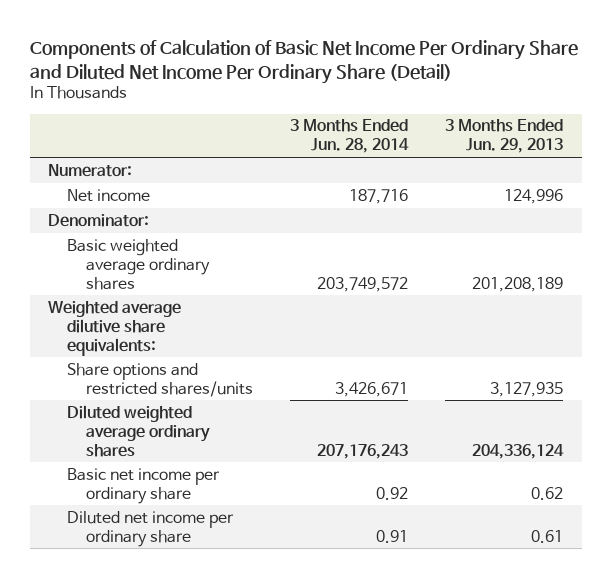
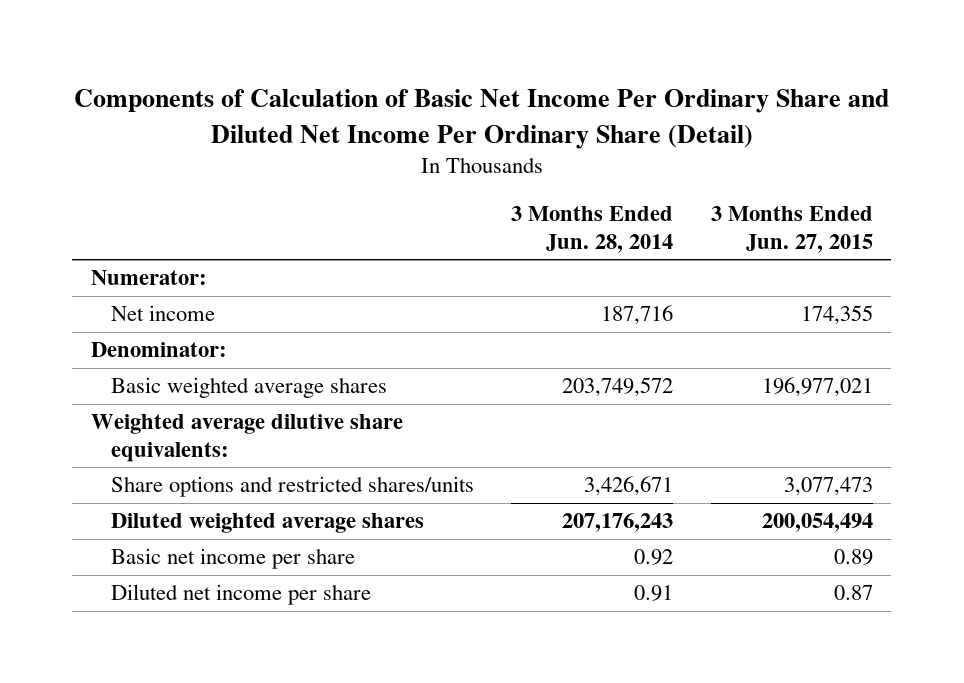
- | 3 Months Ended Jun. 28, 2014 | 3 Months Ended Jun. 29, 2013
+ | 3 Months Ended Jun. 28, 2014 | 3 Months Ended Jun. 27, 2015
- Basic weighted average ordinary shares | 203,749,572 | 201,208,189
+ Basic weighted average shares | 203,749,572 | 196,977,021
- Diluted weighted average ordinary shares | 207,176,243 | 204,336,124
- Basic net income per ordinary share | 0.92 | 0.62
- Diluted net income per ordinary share | 0.91 | 0.61
+ Diluted weighted average shares | 207,176,243 | 200,054,494
+ Basic net income per share | 0.92 | 0.89
+ Diluted net income per share | 0.91 | 0.87

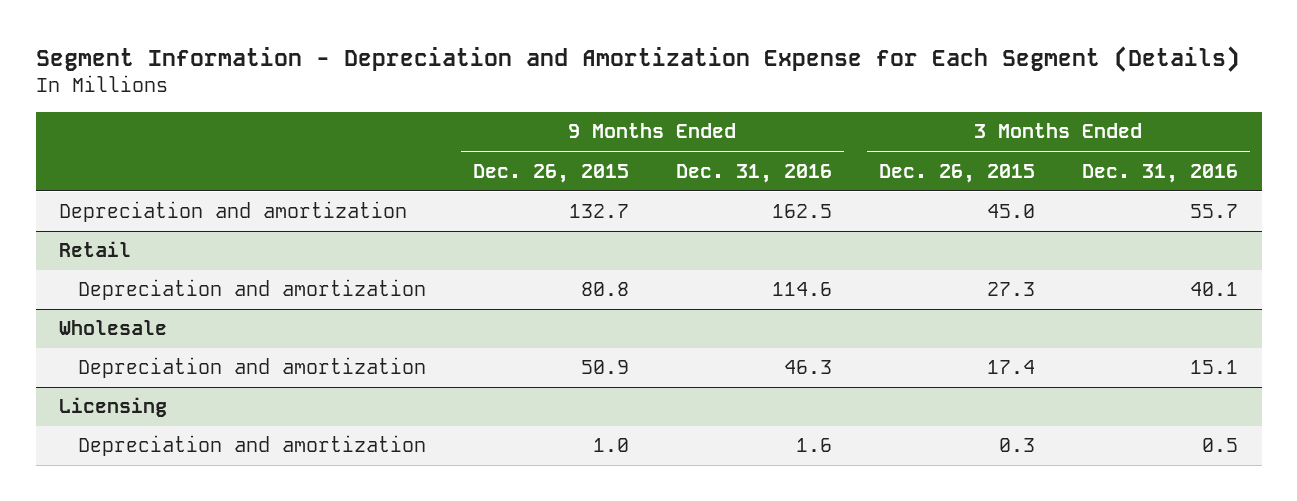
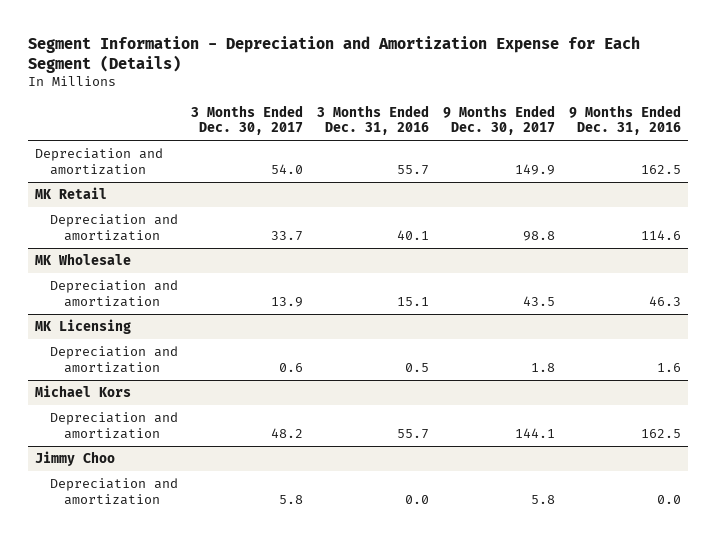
- | 9 Months Ended Dec. 26, 2015 | 9 Months Ended Dec. 31, 2016 | 3 Months Ended Dec. 26, 2015 | 3 Months Ended Dec. 31, 2016
+ | 3 Months Ended Dec. 30, 2017 | 3 Months Ended Dec. 31, 2016 | 9 Months Ended Dec. 30, 2017 | 9 Months Ended Dec. 31, 2016
- Retail
+ MK Retail
- Wholesale
+ MK Wholesale
- Licensing
+ MK Licensing
+ Michael Kors
+ Depreciation and amortization | 48.2 | 55.7 | 144.1 | 162.5
+ Jimmy Choo
+ Depreciation and amortization | 5.8 | 0.0 | 5.8 | 0.0

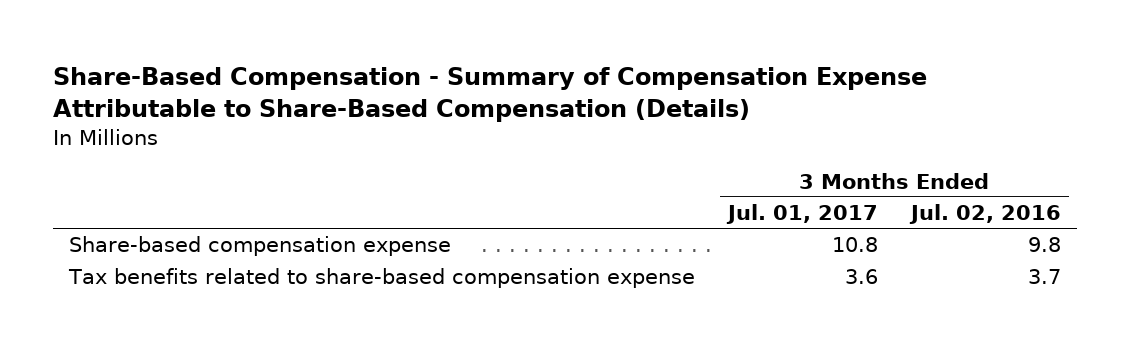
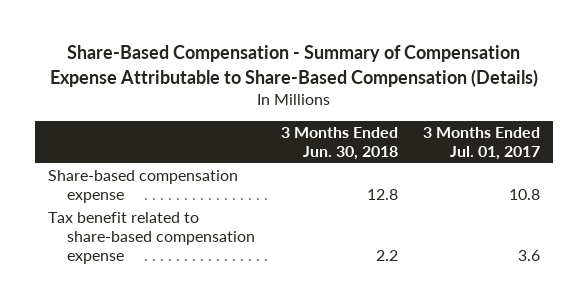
- | 3 Months Ended Jul. 01, 2017 | 3 Months Ended Jul. 02, 2016
+ | 3 Months Ended Jun. 30, 2018 | 3 Months Ended Jul. 01, 2017
- Tax benefits related to share-based compensation expense | 3.6 | 3.7
+ Tax benefit related to share-based compensation expense | 2.2 | 3.6

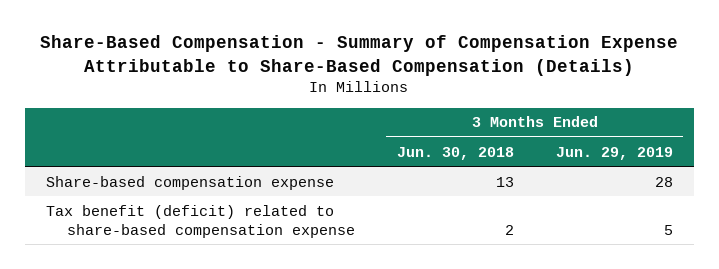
- | 3 Months Ended Jun. 30, 2018 | 3 Months Ended Jul. 01, 2017
+ | 3 Months Ended Jun. 30, 2018 | 3 Months Ended Jun. 29, 2019
- Share-based compensation expense | 12.8 | 10.8
- Tax benefit related to share-based compensation expense | 2.2 | 3.6
+ Share-based compensation expense | 13 | 28
+ Tax benefit (deficit) related to share-based compensation expense | 2 | 5

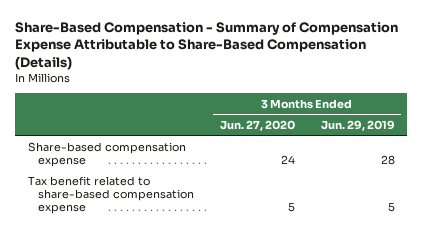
- | 3 Months Ended Jun. 30, 2018 | 3 Months Ended Jun. 29, 2019
+ | 3 Months Ended Jun. 27, 2020 | 3 Months Ended Jun. 29, 2019
- Tax benefit (deficit) related to share-based compensation expense | 2 | 5
+ Tax benefit related to share-based compensation expense | 5 | 5

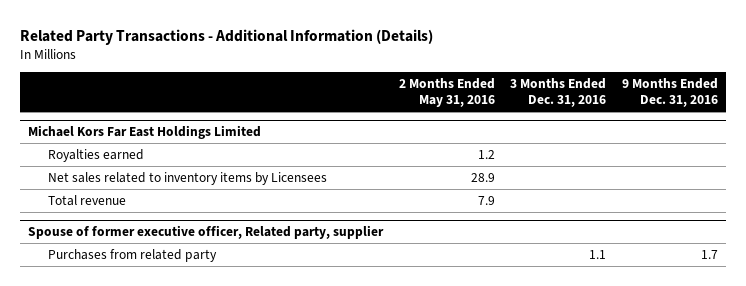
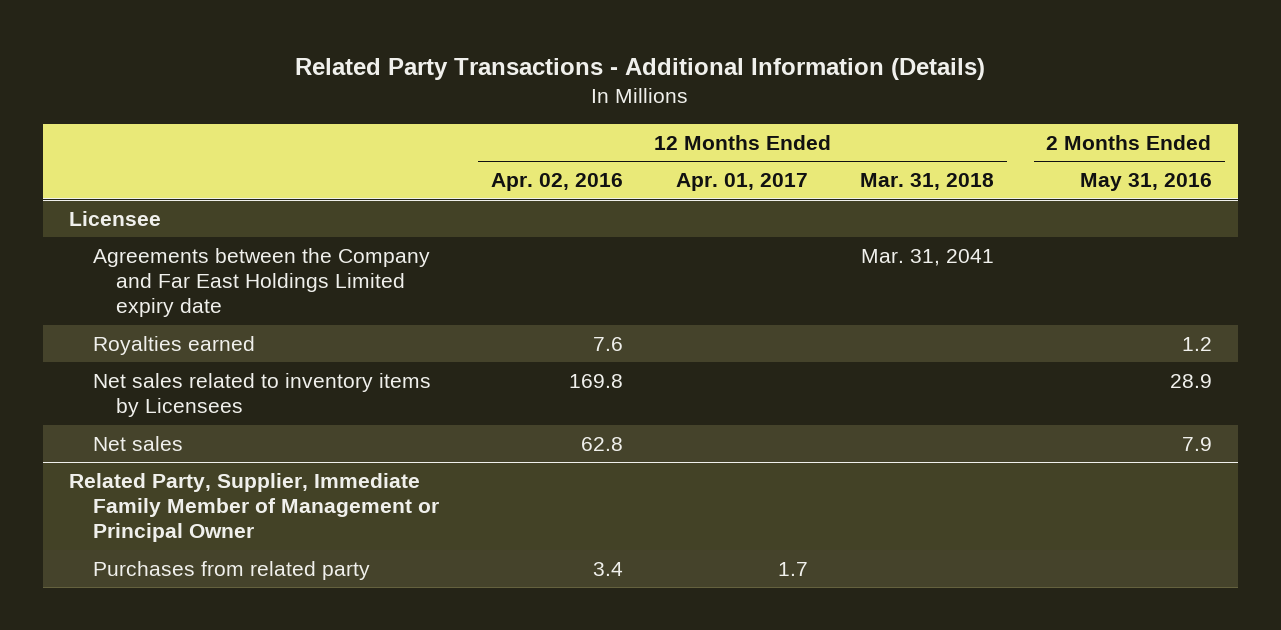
- | 2 Months Ended May 31, 2016 | 3 Months Ended Dec. 31, 2016 | 9 Months Ended Dec. 31, 2016
+ | 12 Months Ended Apr. 02, 2016 | 12 Months Ended Apr. 01, 2017 | 12 Months Ended Mar. 31, 2018 | 2 Months Ended May 31, 2016
- Michael Kors Far East Holdings Limited
+ Licensee
+ Agreements between the Company and Far East Holdings Limited expiry date | | | Mar. 31, 2041 |
- Total revenue | 7.9 | |
- Spouse of former executive officer, Related party, supplier
+ Net sales | 62.8 | | | 7.9
+ Related Party, Supplier, Immediate Family Member of Management or Principal Owner

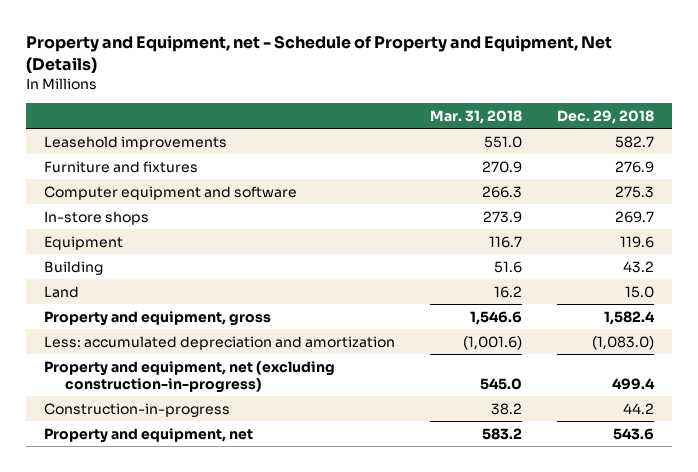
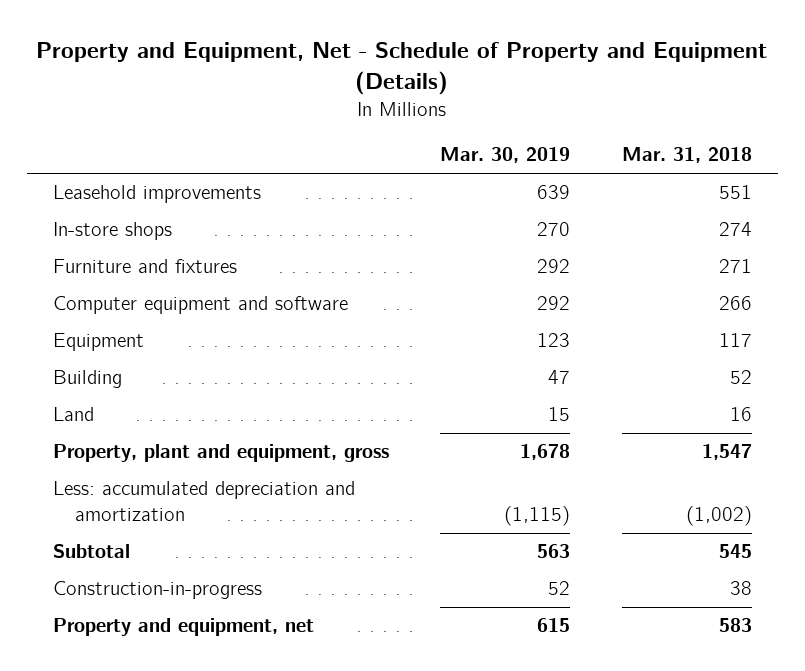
- Property and Equipment, net - Schedule of Property and Equipment, Net (Details)
+ Property and Equipment, Net - Schedule of Property and Equipment (Details)
- | Mar. 31, 2018 | Dec. 29, 2018
+ | Mar. 30, 2019 | Mar. 31, 2018
- Leasehold improvements | 551.0 | 582.7
- Furniture and fixtures | 270.9 | 276.9
- Computer equipment and software | 266.3 | 275.3
- In-store shops | 273.9 | 269.7
- Equipment | 116.7 | 119.6
- Building | 51.6 | 43.2
- Land | 16.2 | 15.0
- Property and equipment, gross | 1,546.6 | 1,582.4
- Less: accumulated depreciation and amortization | (1,001.6) | (1,083.0)
- Property and equipment, net (excluding construction-in-progress) | 545.0 | 499.4
- Construction-in-progress | 38.2 | 44.2
- Property and equipment, net | 583.2 | 543.6
+ Leasehold improvements | 639 | 551
+ In-store shops | 270 | 274
+ Furniture and fixtures | 292 | 271
+ Computer equipment and software | 292 | 266
+ Equipment | 123 | 117
+ Building | 47 | 52
+ Land | 15 | 16
+ Property, plant and equipment, gross | 1,678 | 1,547
+ Less: accumulated depreciation and amortization | (1,115) | (1,002)
+ Subtotal | 563 | 545
+ Construction-in-progress | 52 | 38
+ Property and equipment, net | 615 | 583

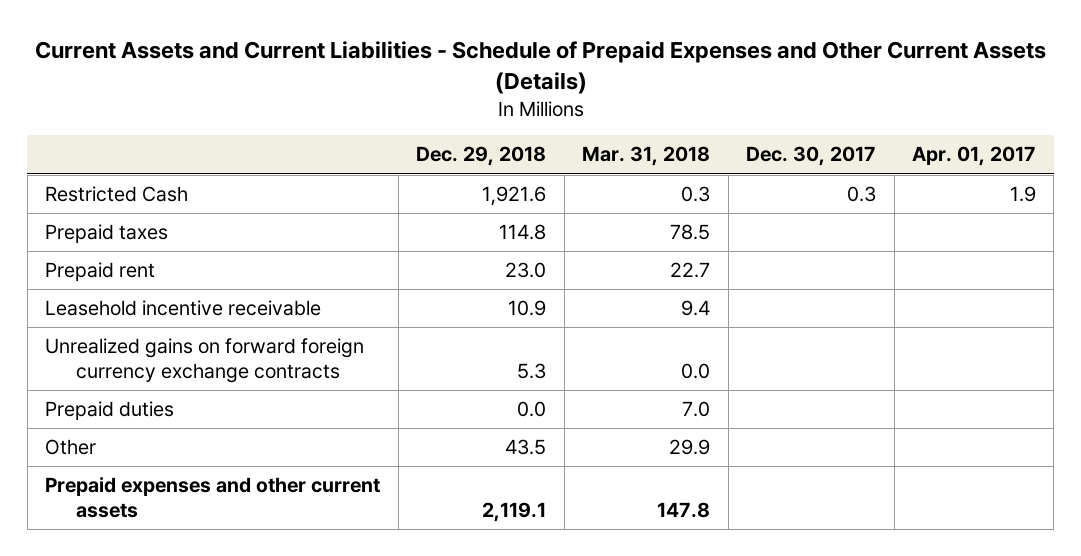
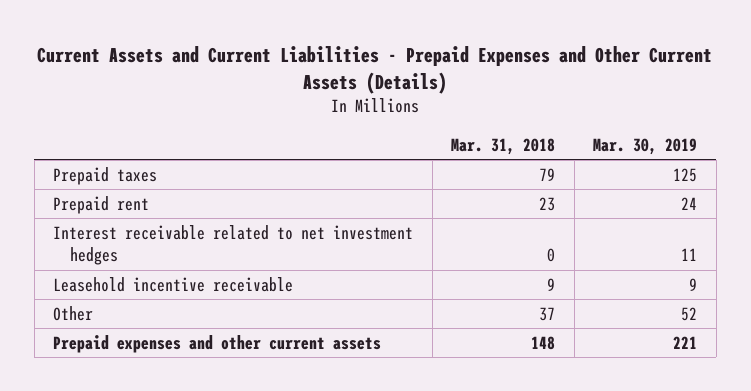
- Current Assets and Current Liabilities - Schedule of Prepaid Expenses and Other Current Assets (Details)
+ Current Assets and Current Liabilities - Prepaid Expenses and Other Current Assets (Details)
- | Dec. 29, 2018 | Mar. 31, 2018 | Dec. 30, 2017 | Apr. 01, 2017
+ | Mar. 31, 2018 | Mar. 30, 2019
- Restricted Cash | 1,921.6 | 0.3 | 0.3 | 1.9
- Prepaid taxes | 114.8 | 78.5 | |
- Prepaid rent | 23.0 | 22.7 | |
- Leasehold incentive receivable | 10.9 | 9.4 | |
- Unrealized gains on forward foreign currency exchange contracts | 5.3 | 0.0 | |
- Prepaid duties | 0.0 | 7.0 | |
- Other | 43.5 | 29.9 | |
- Prepaid expenses and other current assets | 2,119.1 | 147.8 | |
+ Prepaid taxes | 79 | 125
+ Prepaid rent | 23 | 24
+ Interest receivable related to net investment hedges | 0 | 11
+ Leasehold incentive receivable | 9 | 9
+ Other | 37 | 52
+ Prepaid expenses and other current assets | 148 | 221

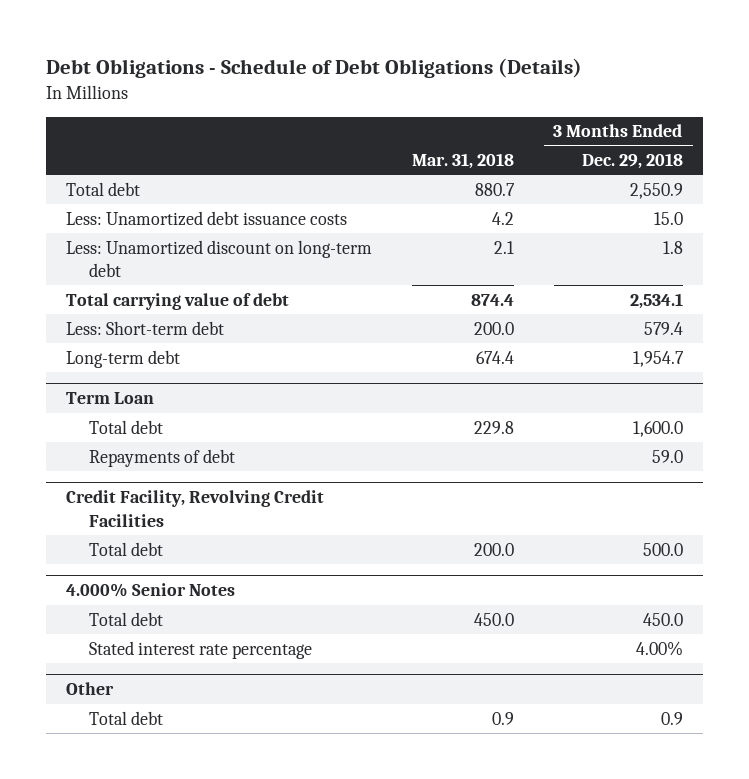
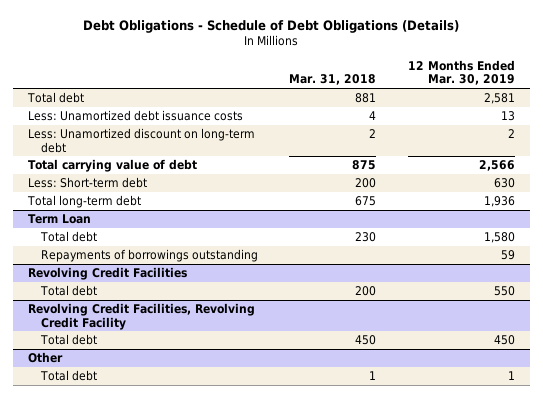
- | Mar. 31, 2018 | 3 Months Ended Dec. 29, 2018
+ | Mar. 31, 2018 | 12 Months Ended Mar. 30, 2019
- Total debt | 880.7 | 2,550.9
- Less: Unamortized debt issuance costs | 4.2 | 15.0
- Less: Unamortized discount on long-term debt | 2.1 | 1.8
- Total carrying value of debt | 874.4 | 2,534.1
- Less: Short-term debt | 200.0 | 579.4
- Long-term debt | 674.4 | 1,954.7
+ Total debt | 881 | 2,581
+ Less: Unamortized debt issuance costs | 4 | 13
+ Less: Unamortized discount on long-term debt | 2 | 2
+ Total carrying value of debt | 875 | 2,566
+ Less: Short-term debt | 200 | 630
+ Total long-term debt | 675 | 1,936
@ Term Loan
- Total debt | 229.8 | 1,600.0
- Repayments of debt | | 59.0
- Credit Facility, Revolving Credit Facilities
- Total debt | 200.0 | 500.0
- 4.000% Senior Notes
- Total debt | 450.0 | 450.0
- Stated interest rate percentage | | 4.00%
@ Term Loan
+ Total debt | 230 | 1,580
+ Repayments of borrowings outstanding | | 59
+ Revolving Credit Facilities
+ Total debt | 200 | 550
+ Revolving Credit Facilities, Revolving Credit Facility
+ Total debt | 450 | 450
@ Other
- Total debt | 0.9 | 0.9
+ Total debt | 1 | 1

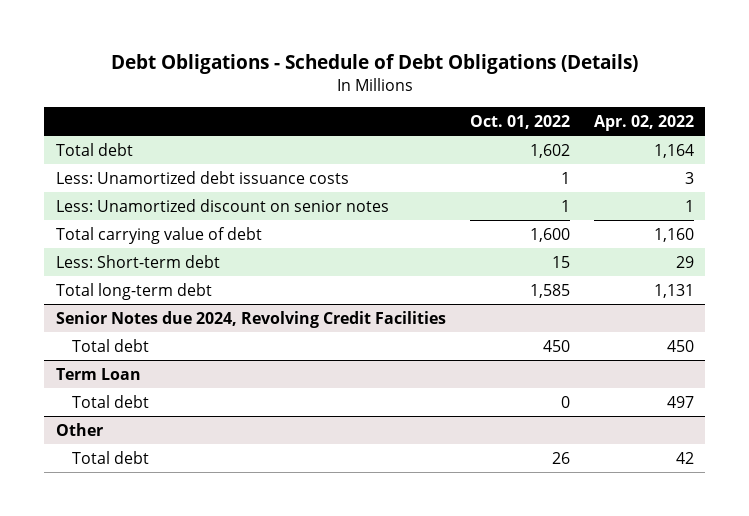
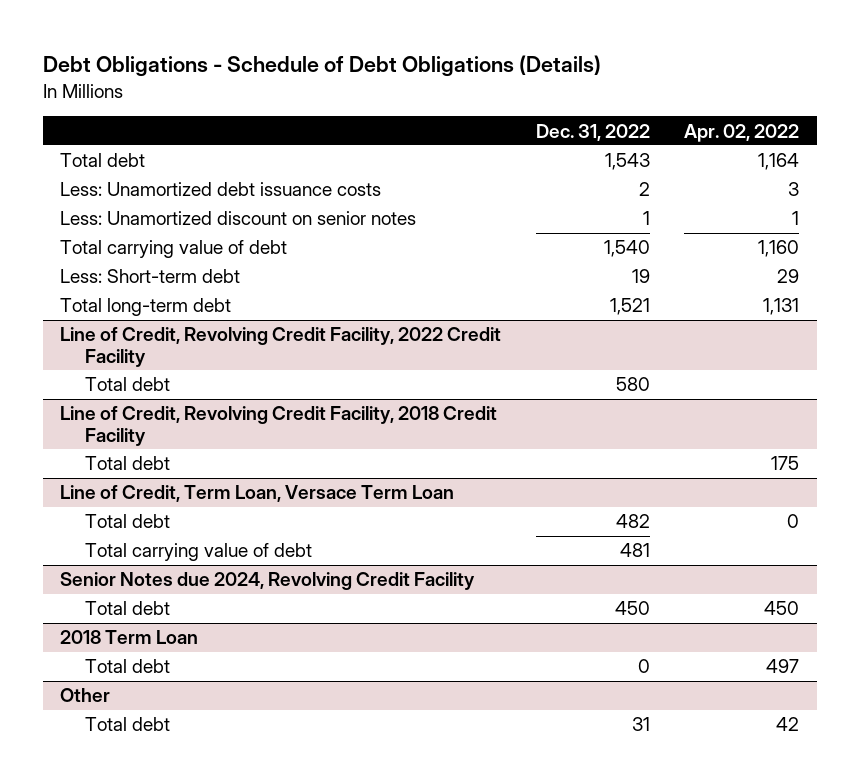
- | Oct. 01, 2022 | Apr. 02, 2022
+ | Dec. 31, 2022 | Apr. 02, 2022
- Senior Notes due 2024, Revolving Credit Facilities
+ Line of Credit, Revolving Credit Facility, 2022 Credit Facility
+ Total debt | 580 |
+ Line of Credit, Revolving Credit Facility, 2018 Credit Facility
+ Total debt | | 175
+ Line of Credit, Term Loan, Versace Term Loan
+ Total debt | 482 | 0
+ Total carrying value of debt | 481 |
+ Senior Notes due 2024, Revolving Credit Facility
- Term Loan
+ 2018 Term Loan

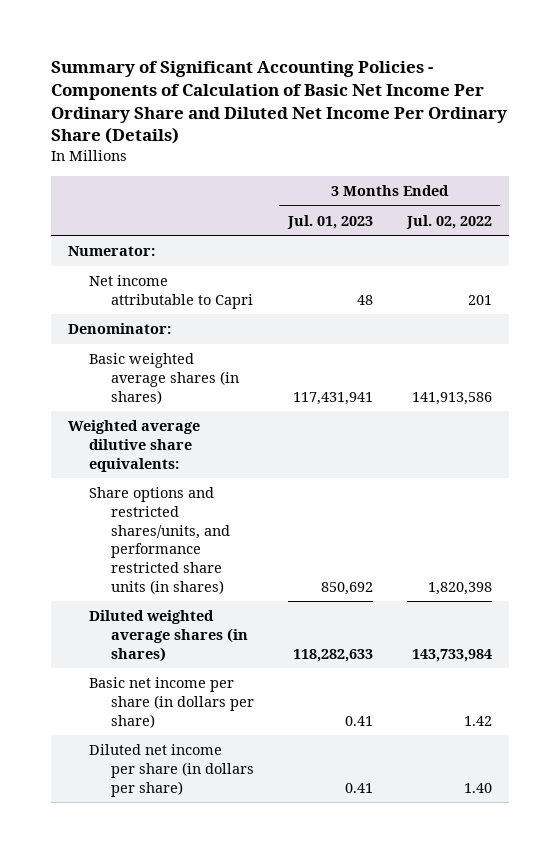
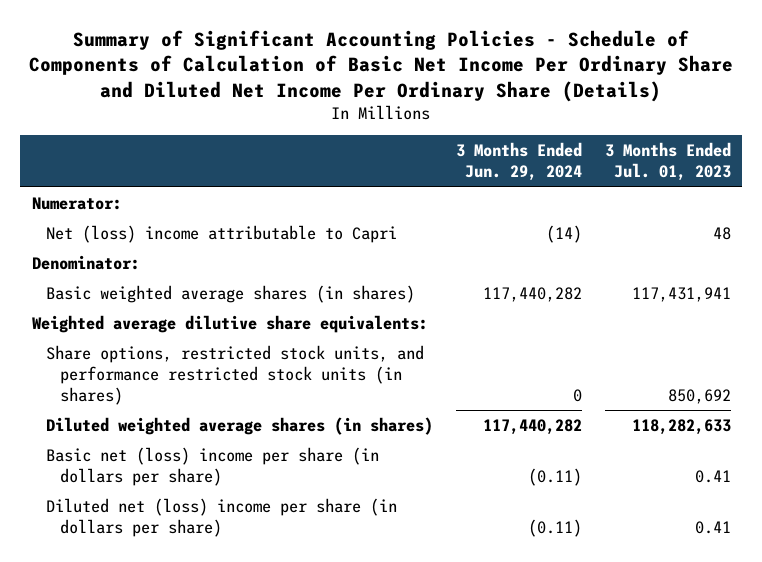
- Summary of Significant Accounting Policies - Components of Calculation of Basic Net Income Per Ordinary Share and Diluted Net Income Per Ordinary Share (Details)
+ Summary of Significant Accounting Policies - Schedule of Components of Calculation of Basic Net Income Per Ordinary Share and Diluted Net Income Per Ordinary Share (Details)
- | 3 Months Ended Jul. 01, 2023 | 3 Months Ended Jul. 02, 2022
+ | 3 Months Ended Jun. 29, 2024 | 3 Months Ended Jul. 01, 2023
- Net income attributable to Capri | 48 | 201
+ Net (loss) income attributable to Capri | (14) | 48
- Share options and restricted shares/units, and performance restricted share units (in shares) | 850,692 | 1,820,398
+ Share options, restricted stock units, and performance restricted stock units (in shares) | 0 | 850,692
- Basic net income per share (in dollars per share) | 0.41 | 1.42
- Diluted net income per share (in dollars per share) | 0.41 | 1.40
+ Basic net (loss) income per share (in dollars per share) | (0.11) | 0.41
+ Diluted net (loss) income per share (in dollars per share) | (0.11) | 0.41

